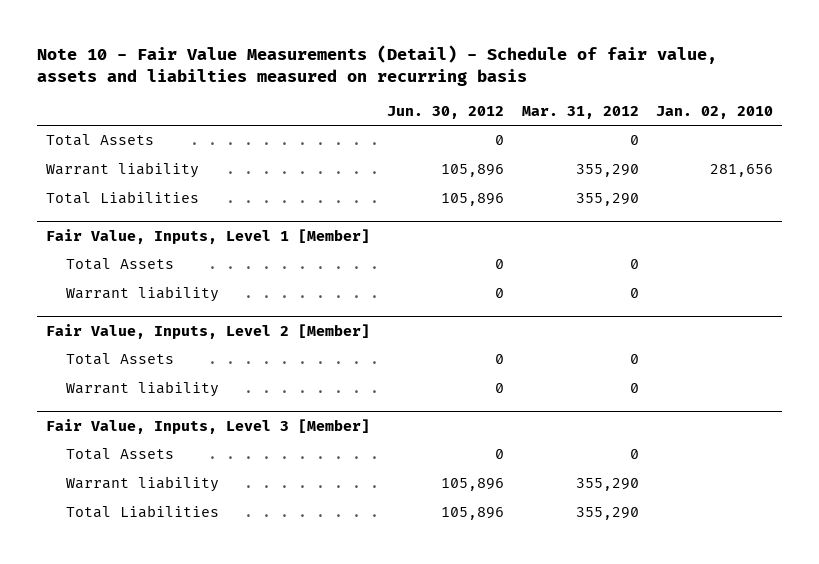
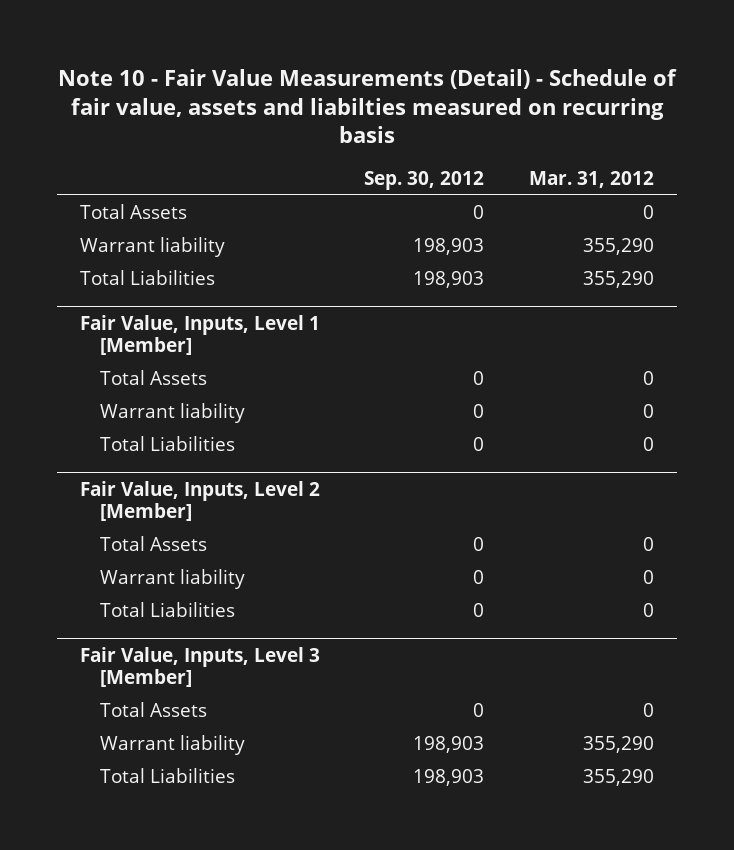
- | Jun. 30, 2012 | Mar. 31, 2012 | Jan. 02, 2010
+ | Sep. 30, 2012 | Mar. 31, 2012
@ Fair Value, Inputs, Level 1 [Member]
+ Total Liabilities | 0 | 0
@ Fair Value, Inputs, Level 2 [Member]
+ Total Liabilities | 0 | 0

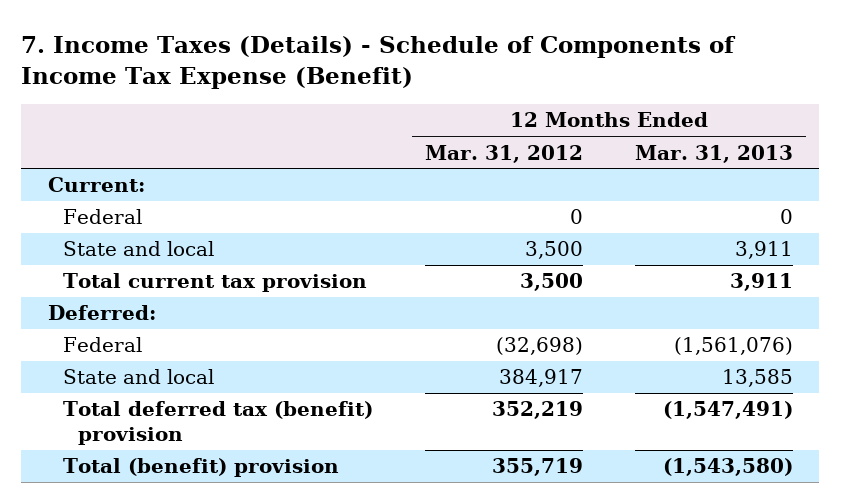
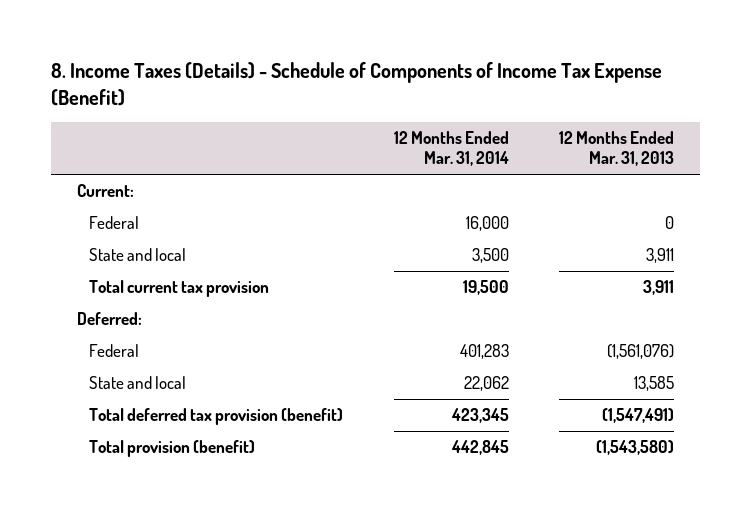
- 7. Income Taxes (Details) - Schedule of Components of Income Tax Expense (Benefit)
+ 8. Income Taxes (Details) - Schedule of Components of Income Tax Expense (Benefit)
- | 12 Months Ended Mar. 31, 2012 | 12 Months Ended Mar. 31, 2013
+ | 12 Months Ended Mar. 31, 2014 | 12 Months Ended Mar. 31, 2013
- Total deferred tax (benefit) provision | 352,219 | (1,547,491)
- Total (benefit) provision | 355,719 | (1,543,580)
+ Total deferred tax provision (benefit) | 423,345 | (1,547,491)
+ Total provision (benefit) | 442,845 | (1,543,580)

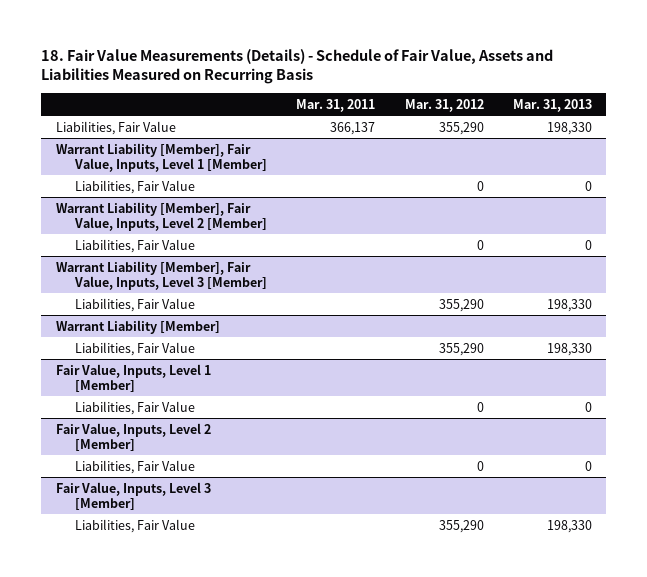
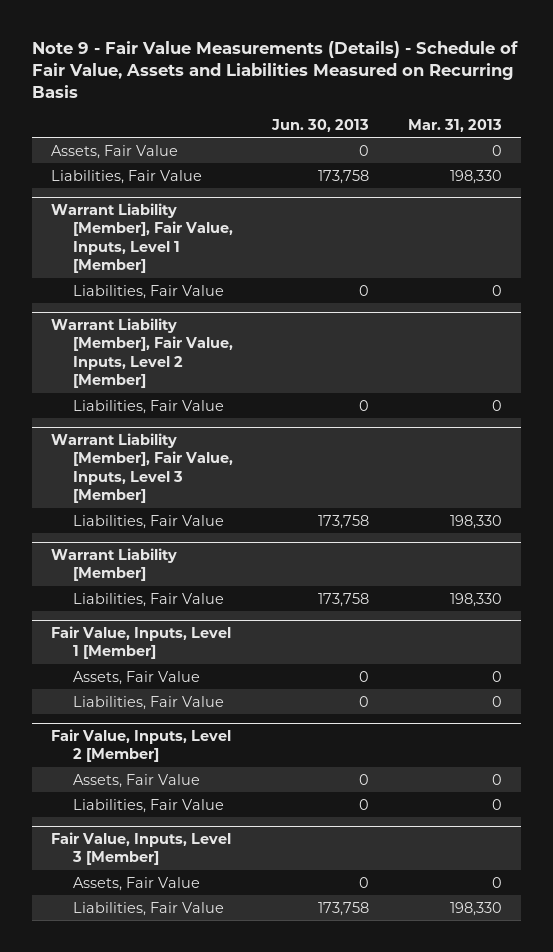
- 18. Fair Value Measurements (Details) - Schedule of Fair Value, Assets and Liabilities Measured on Recurring Basis
+ Note 9 - Fair Value Measurements (Details) - Schedule of Fair Value, Assets and Liabilities Measured on Recurring Basis
- | Mar. 31, 2011 | Mar. 31, 2012 | Mar. 31, 2013
+ | Jun. 30, 2013 | Mar. 31, 2013
+ Assets, Fair Value | 0 | 0
@ Fair Value, Inputs, Level 1 [Member]
+ Assets, Fair Value | 0 | 0
@ Fair Value, Inputs, Level 2 [Member]
+ Assets, Fair Value | 0 | 0
@ Fair Value, Inputs, Level 3 [Member]
+ Assets, Fair Value | 0 | 0

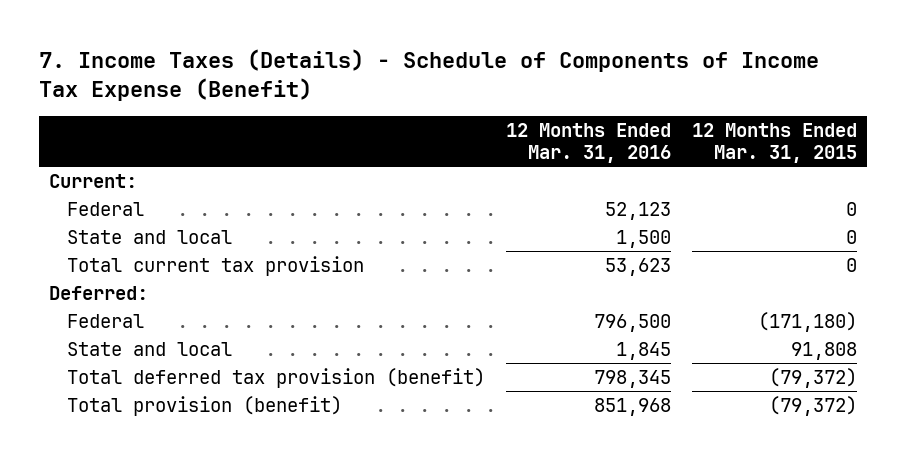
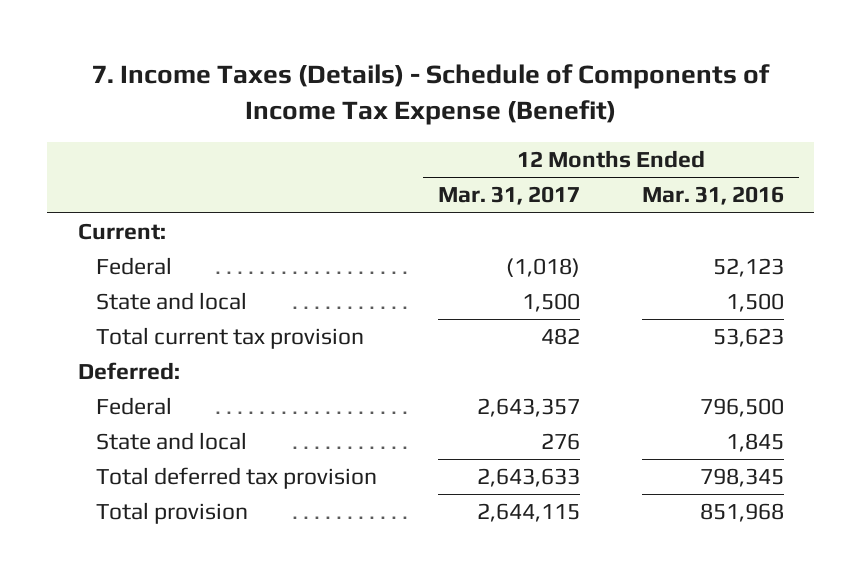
- | 12 Months Ended Mar. 31, 2016 | 12 Months Ended Mar. 31, 2015
+ | 12 Months Ended Mar. 31, 2017 | 12 Months Ended Mar. 31, 2016
- Total deferred tax provision (benefit) | 798,345 | (79,372)
- Total provision (benefit) | 851,968 | (79,372)
+ Total deferred tax provision | 2,643,633 | 798,345
+ Total provision | 2,644,115 | 851,968

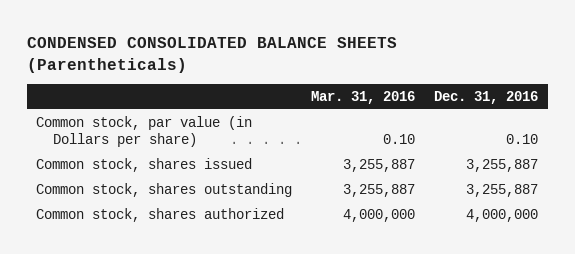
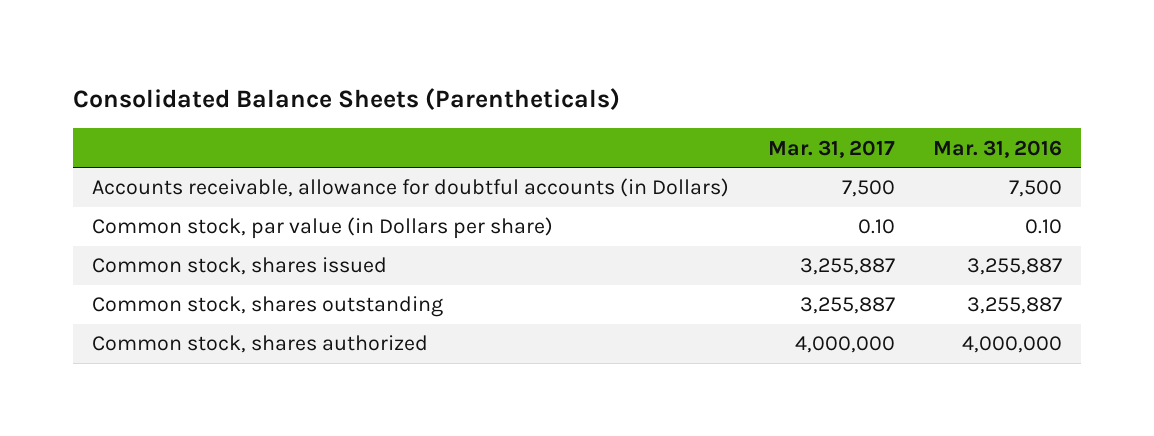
- CONDENSED CONSOLIDATED BALANCE SHEETS (Parentheticals)
+ Consolidated Balance Sheets (Parentheticals)
- | Mar. 31, 2016 | Dec. 31, 2016
+ | Mar. 31, 2017 | Mar. 31, 2016
+ Accounts receivable, allowance for doubtful accounts (in Dollars) | 7,500 | 7,500

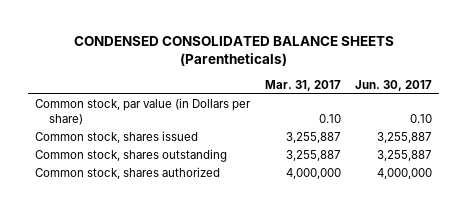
- Consolidated Balance Sheets (Parentheticals)
+ CONDENSED CONSOLIDATED BALANCE SHEETS (Parentheticals)
- | Mar. 31, 2017 | Mar. 31, 2016
+ | Mar. 31, 2017 | Jun. 30, 2017
- Accounts receivable, allowance for doubtful accounts (in Dollars) | 7,500 | 7,500

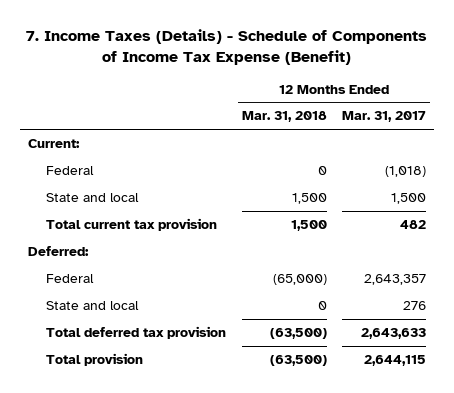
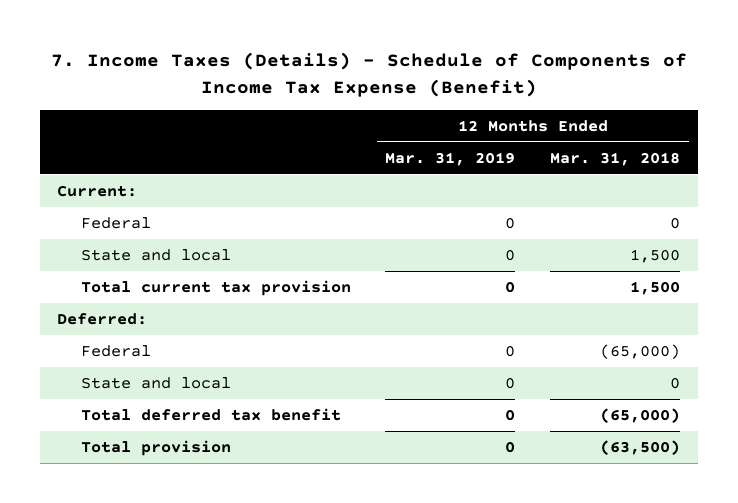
- | 12 Months Ended Mar. 31, 2018 | 12 Months Ended Mar. 31, 2017
+ | 12 Months Ended Mar. 31, 2019 | 12 Months Ended Mar. 31, 2018
- Total deferred tax provision | (63,500) | 2,643,633
+ Total deferred tax benefit | 0 | (65,000)

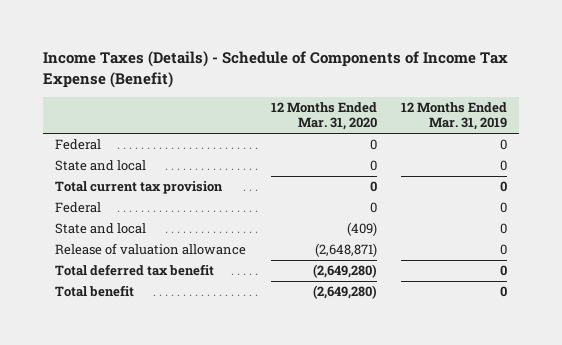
- 7. Income Taxes (Details) - Schedule of Components of Income Tax Expense (Benefit)
+ Income Taxes (Details) - Schedule of Components of Income Tax Expense (Benefit)
- | 12 Months Ended Mar. 31, 2019 | 12 Months Ended Mar. 31, 2018
+ | 12 Months Ended Mar. 31, 2020 | 12 Months Ended Mar. 31, 2019
- Current:
- Deferred:
+ Release of valuation allowance | (2,648,871) | 0
- Total provision | 0 | (63,500)
+ Total benefit | (2,649,280) | 0

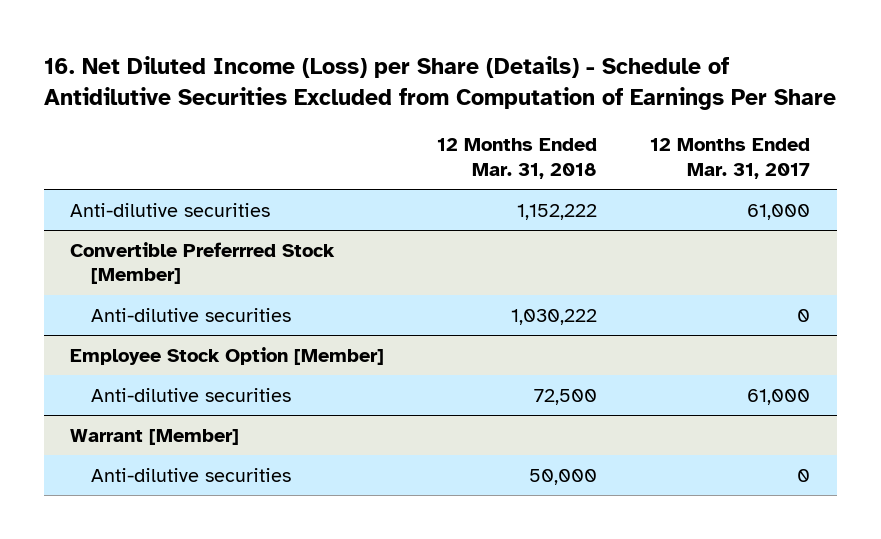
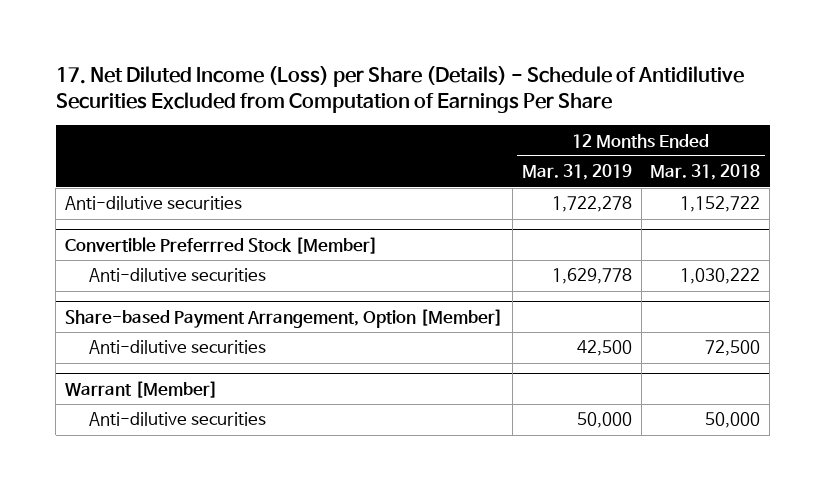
- 16. Net Diluted Income (Loss) per Share (Details) - Schedule of Antidilutive Securities Excluded from Computation of Earnings Per Share
+ 17. Net Diluted Income (Loss) per Share (Details) - Schedule of Antidilutive Securities Excluded from Computation of Earnings Per Share
- | 12 Months Ended Mar. 31, 2018 | 12 Months Ended Mar. 31, 2017
+ | 12 Months Ended Mar. 31, 2019 | 12 Months Ended Mar. 31, 2018
- Anti-dilutive securities | 1,152,222 | 61,000
+ Anti-dilutive securities | 1,722,278 | 1,152,722
- Employee Stock Option [Member]
+ Share-based Payment Arrangement, Option [Member]

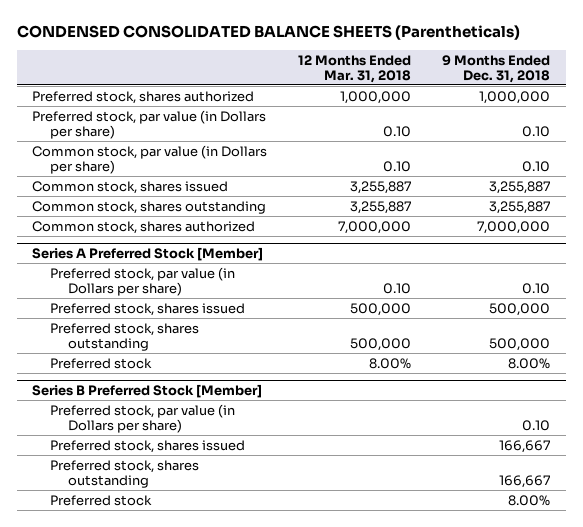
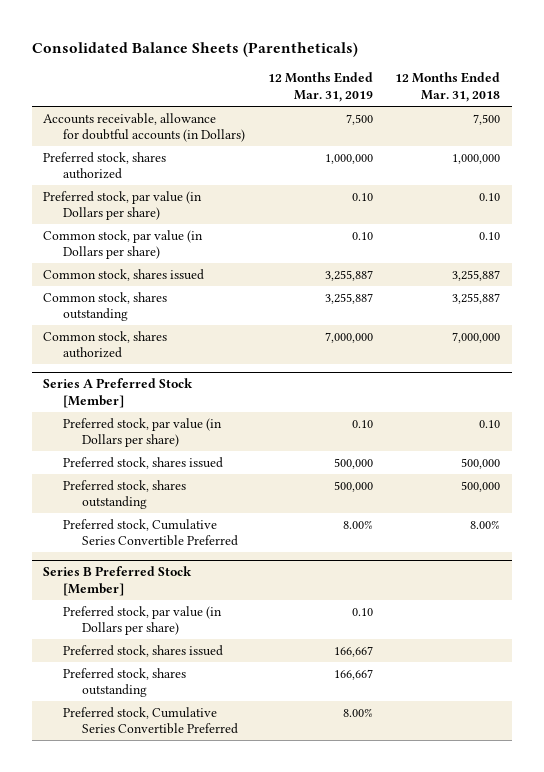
- CONDENSED CONSOLIDATED BALANCE SHEETS (Parentheticals)
+ Consolidated Balance Sheets (Parentheticals)
- | 12 Months Ended Mar. 31, 2018 | 9 Months Ended Dec. 31, 2018
+ | 12 Months Ended Mar. 31, 2019 | 12 Months Ended Mar. 31, 2018
+ Accounts receivable, allowance for doubtful accounts (in Dollars) | 7,500 | 7,500
@ Series A Preferred Stock [Member]
- Preferred stock | 8.00% | 8.00%
+ Preferred stock, Cumulative Series Convertible Preferred | 8.00% | 8.00%
@ Series B Preferred Stock [Member]
- Preferred stock | | 8.00%
+ Preferred stock, Cumulative Series Convertible Preferred | 8.00% |

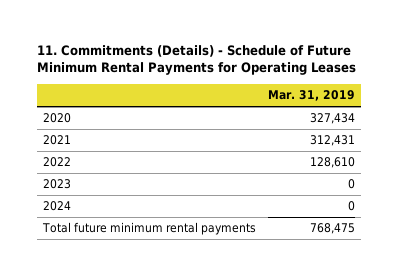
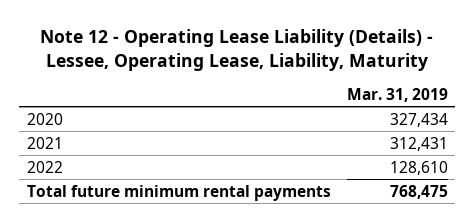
- 11. Commitments (Details) - Schedule of Future Minimum Rental Payments for Operating Leases
+ Note 12 - Operating Lease Liability (Details) - Lessee, Operating Lease, Liability, Maturity
- 2023 | 0
- 2024 | 0

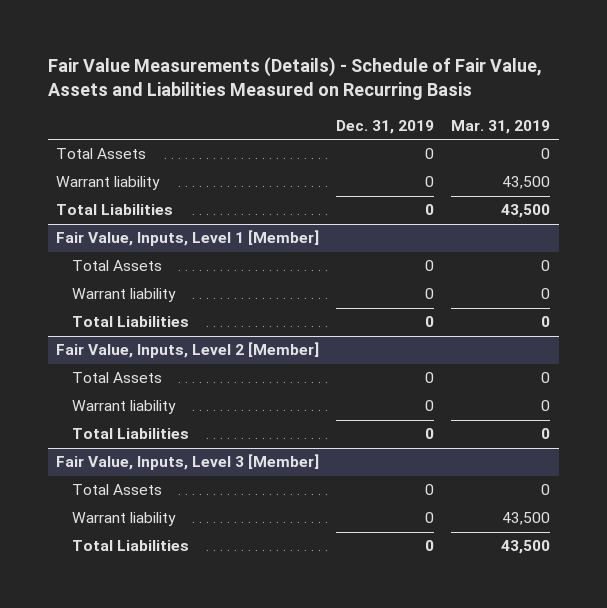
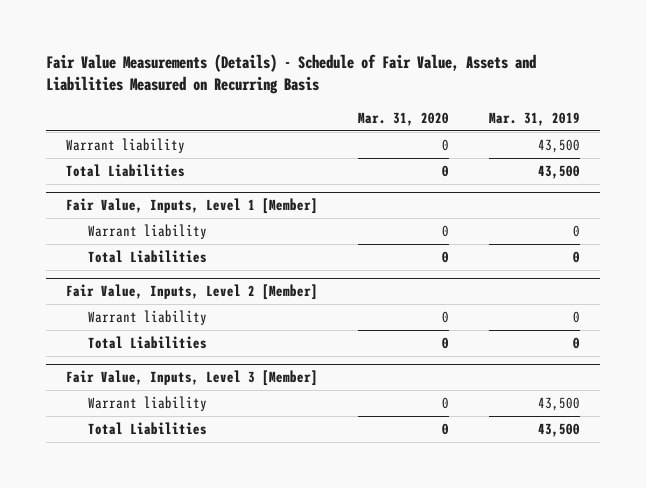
- | Dec. 31, 2019 | Mar. 31, 2019
+ | Mar. 31, 2020 | Mar. 31, 2019
- Total Assets | 0 | 0
@ Fair Value, Inputs, Level 1 [Member]
- Total Assets | 0 | 0
@ Fair Value, Inputs, Level 2 [Member]
- Total Assets | 0 | 0
@ Fair Value, Inputs, Level 3 [Member]
- Total Assets | 0 | 0

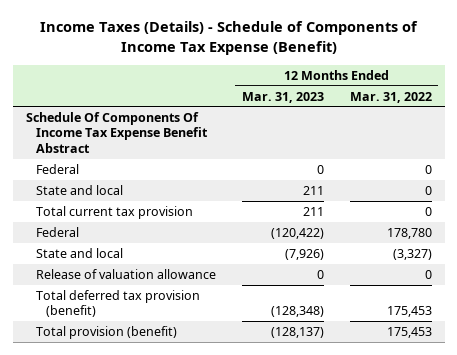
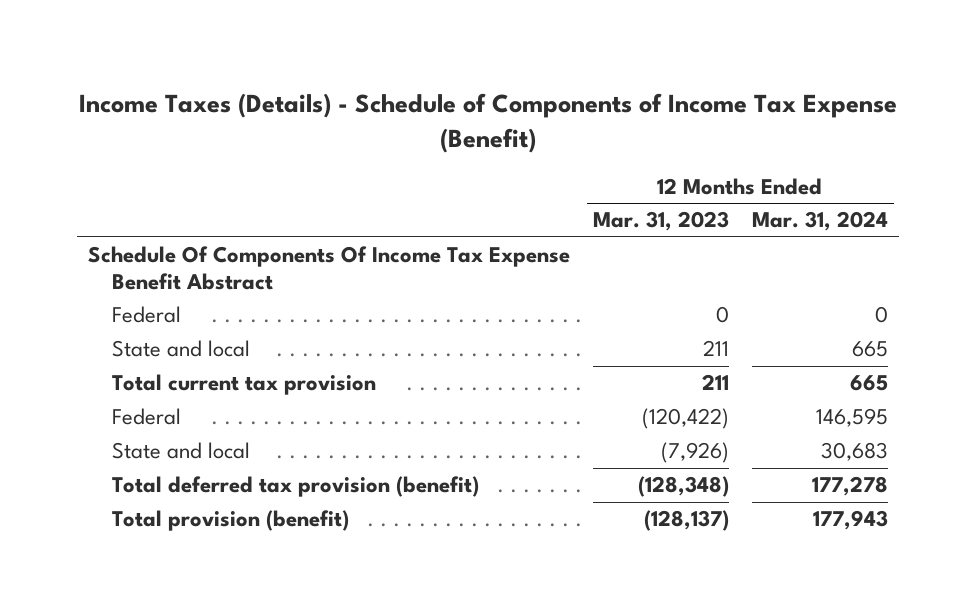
- | 12 Months Ended Mar. 31, 2023 | 12 Months Ended Mar. 31, 2022
+ | 12 Months Ended Mar. 31, 2023 | 12 Months Ended Mar. 31, 2024
- Release of valuation allowance | 0 | 0

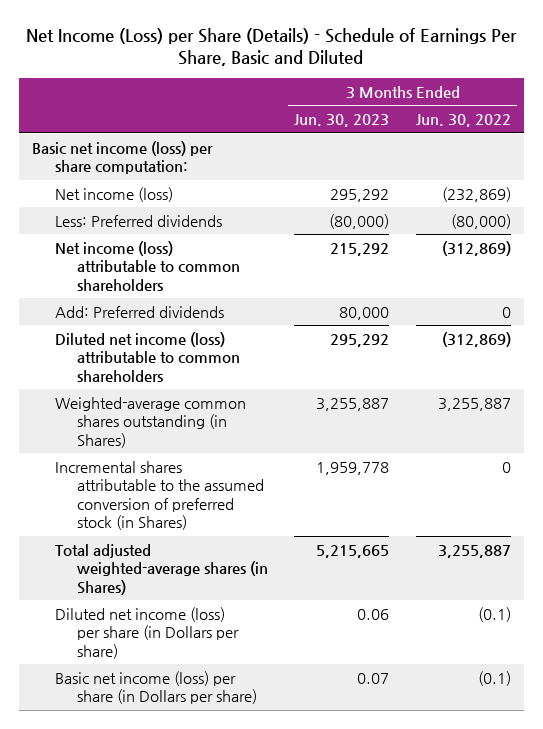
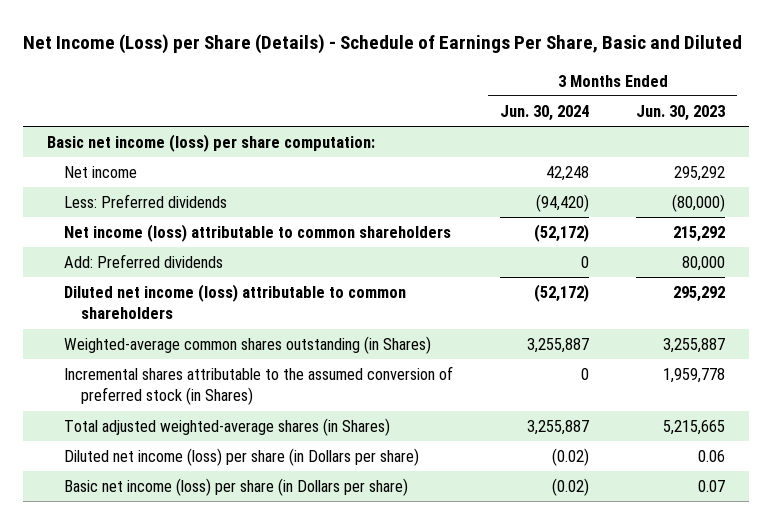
- | 3 Months Ended Jun. 30, 2023 | 3 Months Ended Jun. 30, 2022
+ | 3 Months Ended Jun. 30, 2024 | 3 Months Ended Jun. 30, 2023
- Net income (loss) | 295,292 | (232,869)
+ Net income | 42,248 | 295,292

